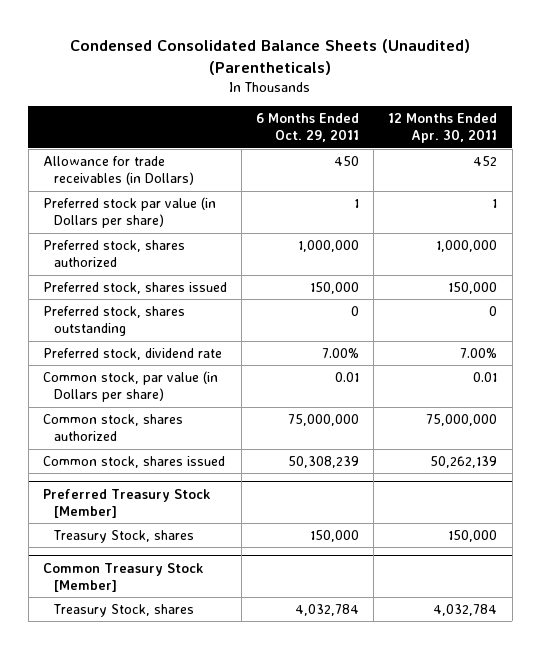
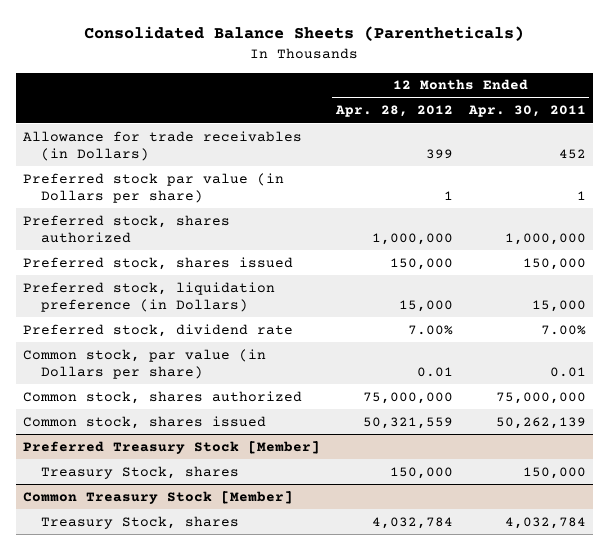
- Condensed Consolidated Balance Sheets (Unaudited) (Parentheticals)
+ Consolidated Balance Sheets (Parentheticals)
- | 6 Months Ended Oct. 29, 2011 | 12 Months Ended Apr. 30, 2011
+ | 12 Months Ended Apr. 28, 2012 | 12 Months Ended Apr. 30, 2011
- Preferred stock, shares outstanding | 0 | 0
+ Preferred stock, liquidation preference (in Dollars) | 15,000 | 15,000

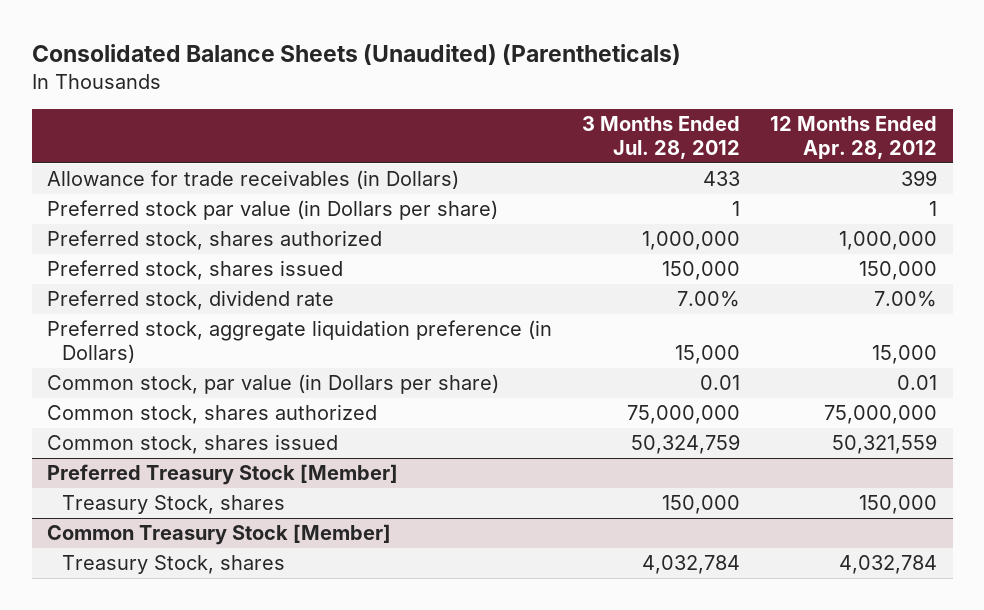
- Consolidated Balance Sheets (Parentheticals)
+ Consolidated Balance Sheets (Unaudited) (Parentheticals)
- | 12 Months Ended Apr. 28, 2012 | 12 Months Ended Apr. 30, 2011
+ | 3 Months Ended Jul. 28, 2012 | 12 Months Ended Apr. 28, 2012
- Preferred stock, liquidation preference (in Dollars) | 15,000 | 15,000
+ Preferred stock, aggregate liquidation preference (in Dollars) | 15,000 | 15,000

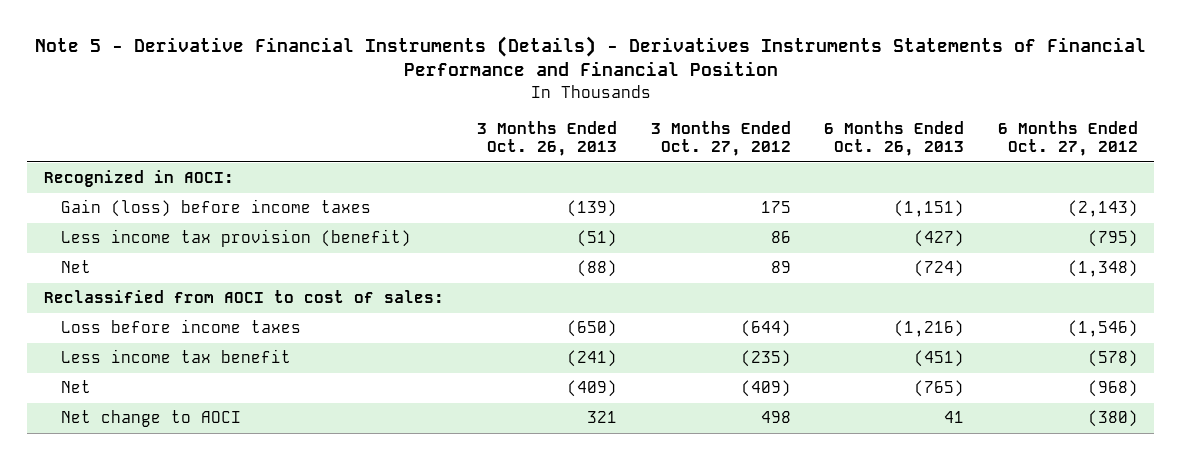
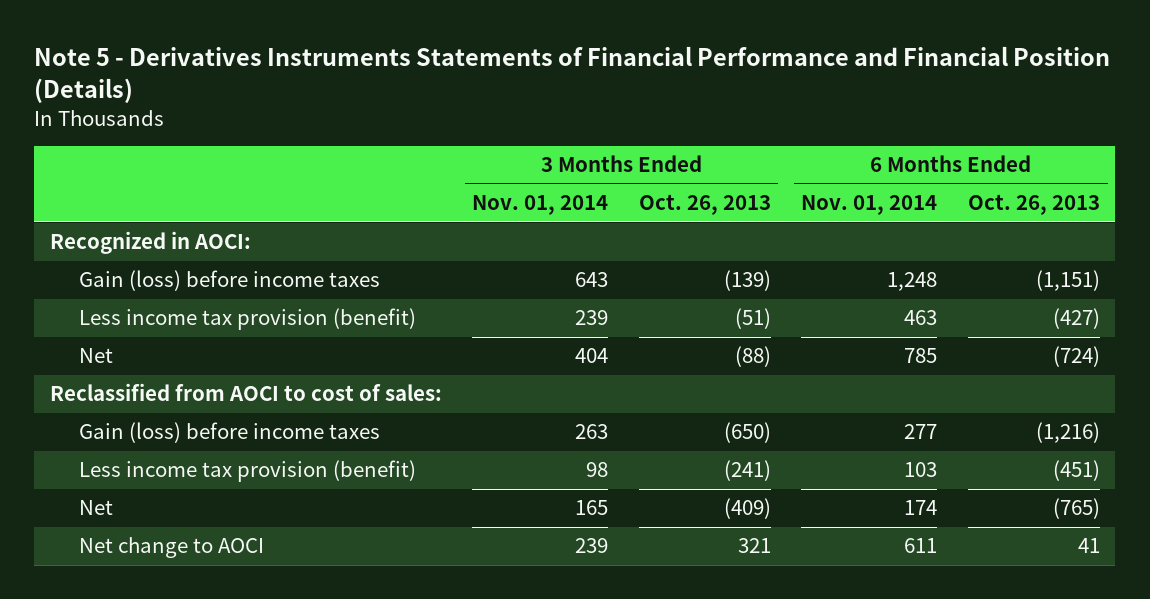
- Note 5 - Derivative Financial Instruments (Details) - Derivatives Instruments Statements of Financial Performance and Financial Position
+ Note 5 - Derivatives Instruments Statements of Financial Performance and Financial Position (Details)
- | 3 Months Ended Oct. 26, 2013 | 3 Months Ended Oct. 27, 2012 | 6 Months Ended Oct. 26, 2013 | 6 Months Ended Oct. 27, 2012
+ | 3 Months Ended Nov. 01, 2014 | 3 Months Ended Oct. 26, 2013 | 6 Months Ended Nov. 01, 2014 | 6 Months Ended Oct. 26, 2013
- Loss before income taxes | (650) | (644) | (1,216) | (1,546)
- Less income tax benefit | (241) | (235) | (451) | (578)
+ Gain (loss) before income taxes | 263 | (650) | 277 | (1,216)
+ Less income tax provision (benefit) | 98 | (241) | 103 | (451)

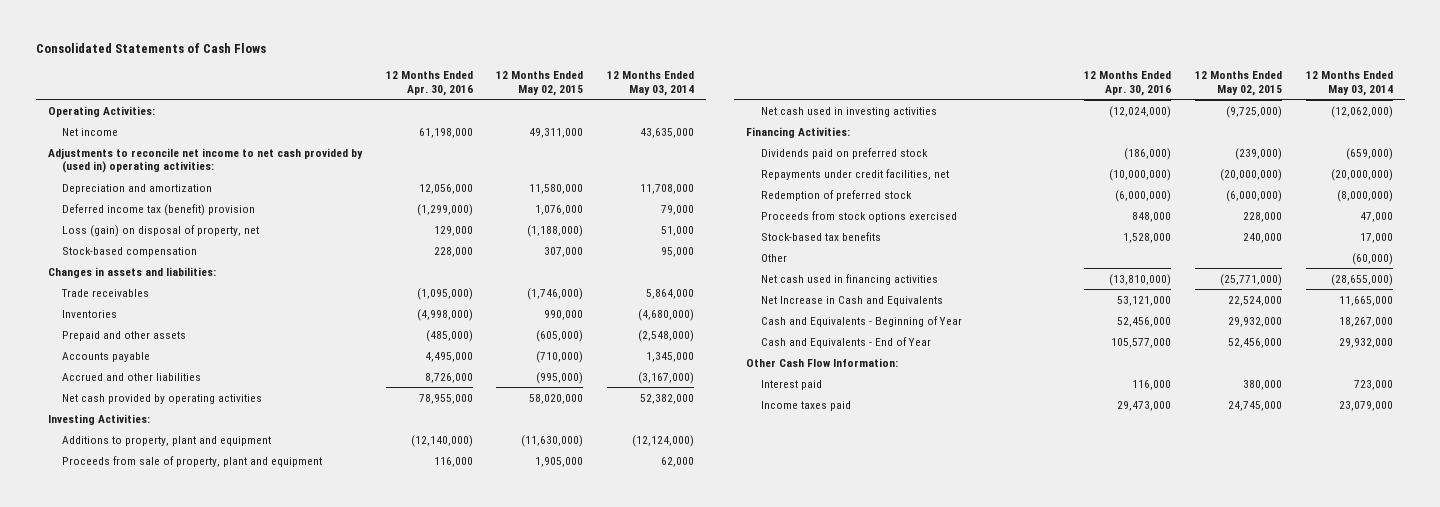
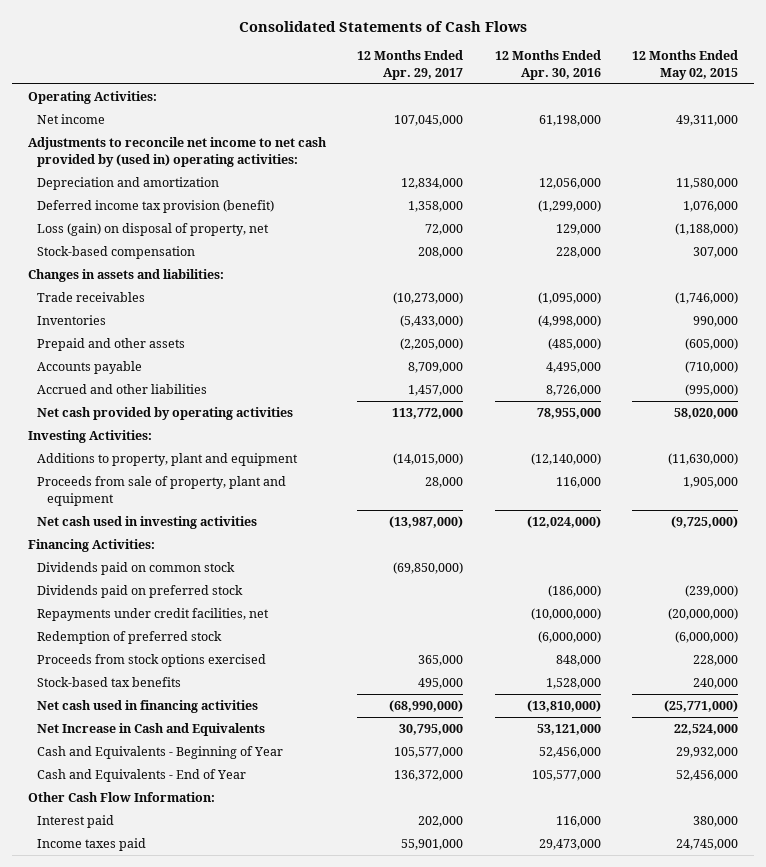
- | 12 Months Ended Apr. 30, 2016 | 12 Months Ended May 02, 2015 | 12 Months Ended May 03, 2014
+ | 12 Months Ended Apr. 29, 2017 | 12 Months Ended Apr. 30, 2016 | 12 Months Ended May 02, 2015
- Deferred income tax (benefit) provision | (1,299,000) | 1,076,000 | 79,000
+ Deferred income tax provision (benefit) | 1,358,000 | (1,299,000) | 1,076,000
+ Dividends paid on common stock | (69,850,000) | |
- Other | | | (60,000)

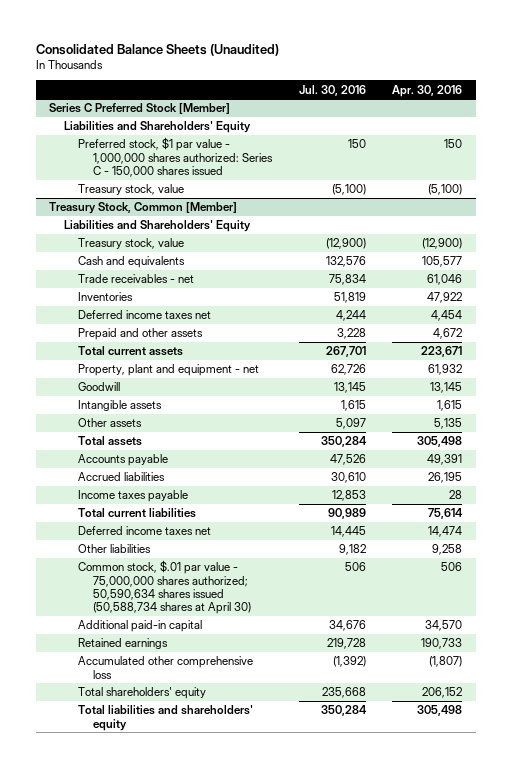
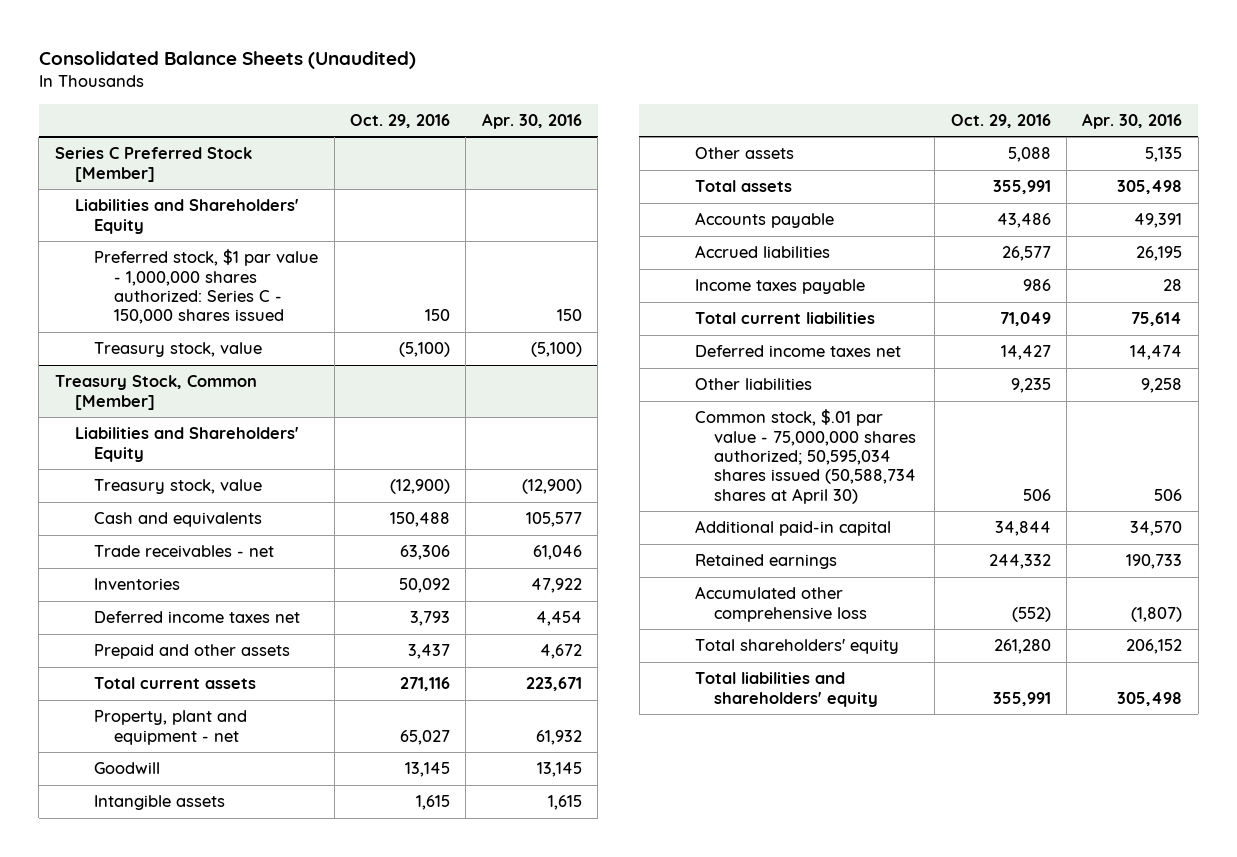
- | Jul. 30, 2016 | Apr. 30, 2016
+ | Oct. 29, 2016 | Apr. 30, 2016
@ Treasury Stock, Common [Member]
- Common stock, $.01 par value - 75,000,000 shares authorized; 50,590,634 shares issued (50,588,734 shares at April 30) | 506 | 506
+ Common stock, $.01 par value - 75,000,000 shares authorized; 50,595,034 shares issued (50,588,734 shares at April 30) | 506 | 506

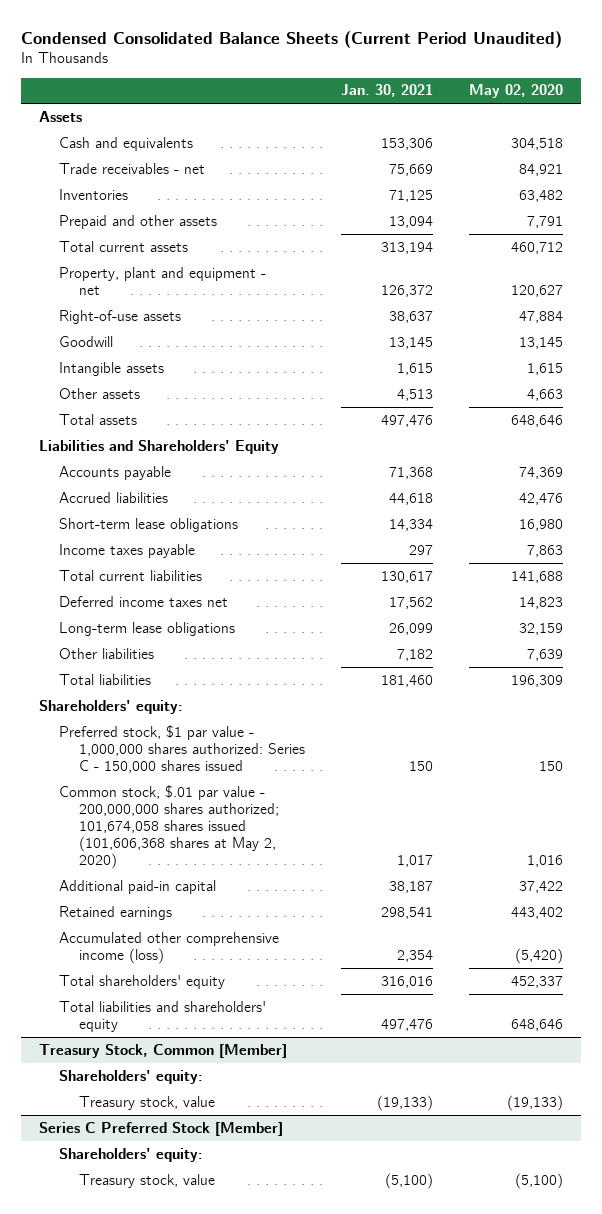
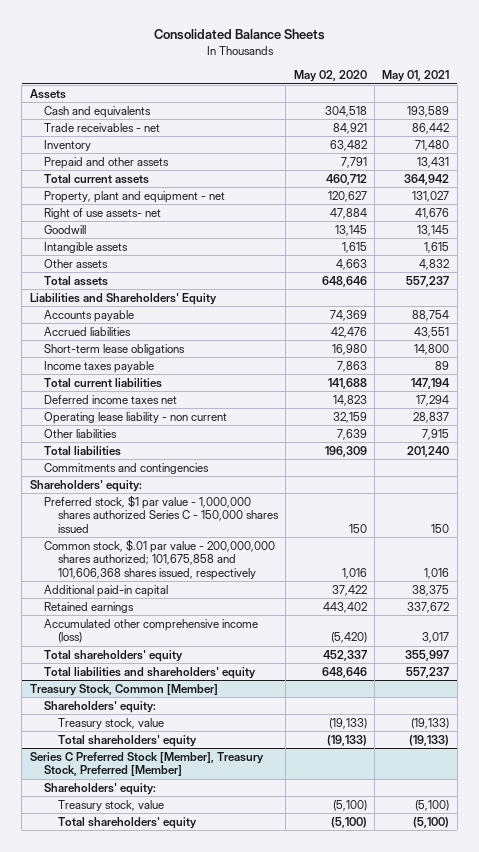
- Condensed Consolidated Balance Sheets (Current Period Unaudited)
+ Consolidated Balance Sheets
- | Jan. 30, 2021 | May 02, 2020
+ | May 02, 2020 | May 01, 2021
- Inventories | 71,125 | 63,482
+ Inventory | 63,482 | 71,480
- Right-of-use assets | 38,637 | 47,884
+ Right of use assets- net | 47,884 | 41,676
- Long-term lease obligations | 26,099 | 32,159
+ Operating lease liability - non current | 32,159 | 28,837
+ Commitments and contingencies
- Preferred stock, $1 par value - 1,000,000 shares authorized: Series C - 150,000 shares issued | 150 | 150
- Common stock, $.01 par value - 200,000,000 shares authorized; 101,674,058 shares issued (101,606,368 shares at May 2, 2020) | 1,017 | 1,016
+ Preferred stock, $1 par value - 1,000,000 shares authorized Series C - 150,000 shares issued | 150 | 150
+ Common stock, $.01 par value - 200,000,000 shares authorized; 101,675,858 and 101,606,368 shares issued, respectively | 1,016 | 1,016
- Series C Preferred Stock [Member]
@ Treasury Stock, Common [Member]
+ Total shareholders' equity | (19,133) | (19,133)
+ Series C Preferred Stock [Member], Treasury Stock, Preferred [Member]
+ Total shareholders' equity | (5,100) | (5,100)

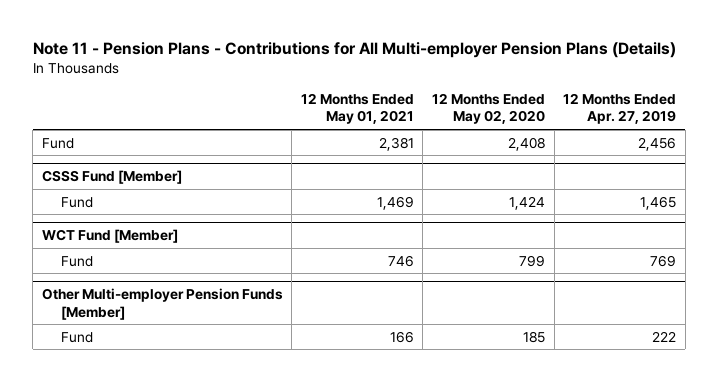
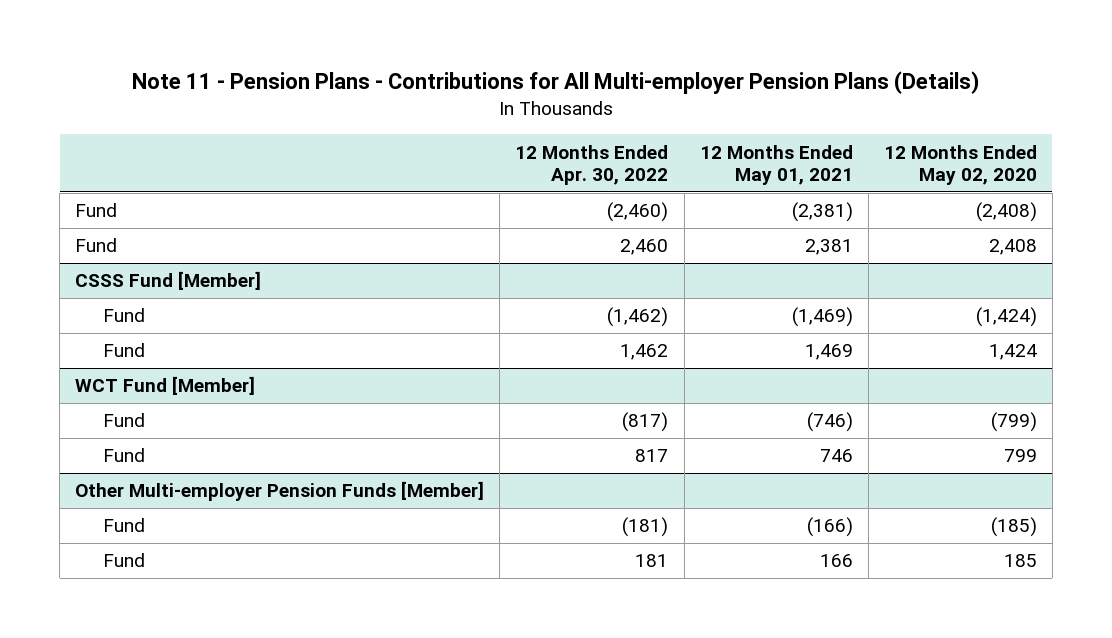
- | 12 Months Ended May 01, 2021 | 12 Months Ended May 02, 2020 | 12 Months Ended Apr. 27, 2019
+ | 12 Months Ended Apr. 30, 2022 | 12 Months Ended May 01, 2021 | 12 Months Ended May 02, 2020
+ Fund | (2,460) | (2,381) | (2,408)
@ CSSS Fund [Member]
+ Fund | (1,462) | (1,469) | (1,424)
@ WCT Fund [Member]
+ Fund | (817) | (746) | (799)
@ Other Multi-employer Pension Funds [Member]
+ Fund | (181) | (166) | (185)

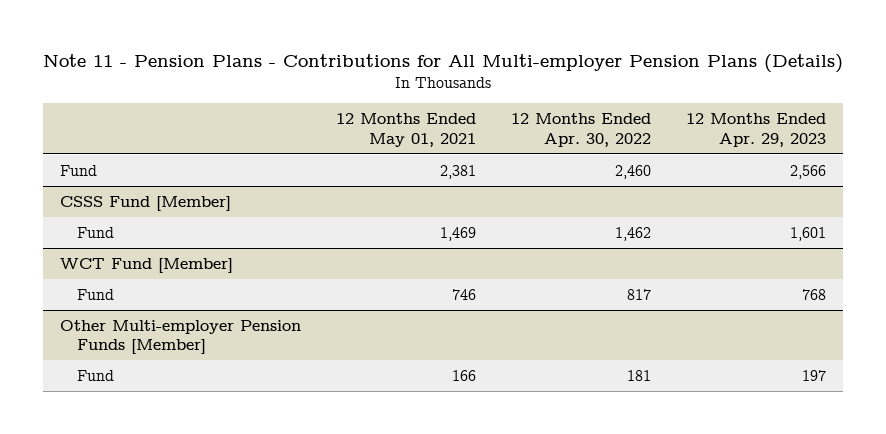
- | 12 Months Ended Apr. 30, 2022 | 12 Months Ended May 01, 2021 | 12 Months Ended May 02, 2020
+ | 12 Months Ended May 01, 2021 | 12 Months Ended Apr. 30, 2022 | 12 Months Ended Apr. 29, 2023
- Fund | (2,460) | (2,381) | (2,408)
@ CSSS Fund [Member]
- Fund | (1,462) | (1,469) | (1,424)
@ WCT Fund [Member]
- Fund | (817) | (746) | (799)
@ Other Multi-employer Pension Funds [Member]
- Fund | (181) | (166) | (185)

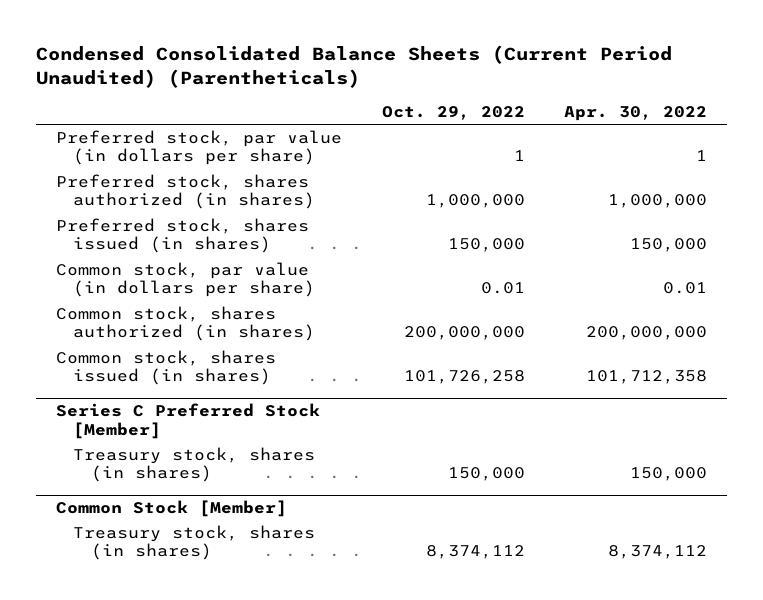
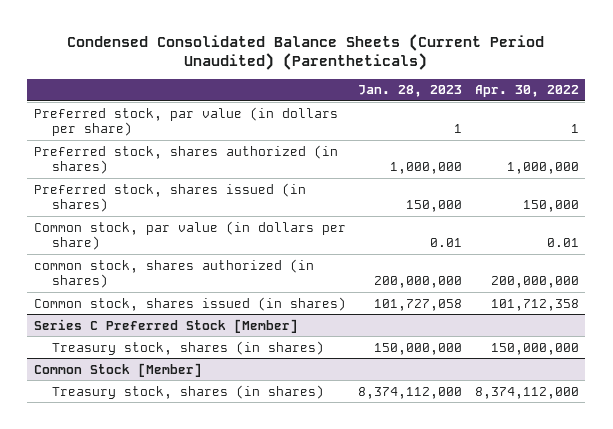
- | Oct. 29, 2022 | Apr. 30, 2022
+ | Jan. 28, 2023 | Apr. 30, 2022
- Common stock, shares authorized (in shares) | 200,000,000 | 200,000,000
+ common stock, shares authorized (in shares) | 200,000,000 | 200,000,000
@ Series C Preferred Stock [Member]
- Treasury stock, shares (in shares) | 150,000 | 150,000
+ Treasury stock, shares (in shares) | 150,000,000 | 150,000,000
@ Common Stock [Member]
- Treasury stock, shares (in shares) | 8,374,112 | 8,374,112
+ Treasury stock, shares (in shares) | 8,374,112,000 | 8,374,112,000

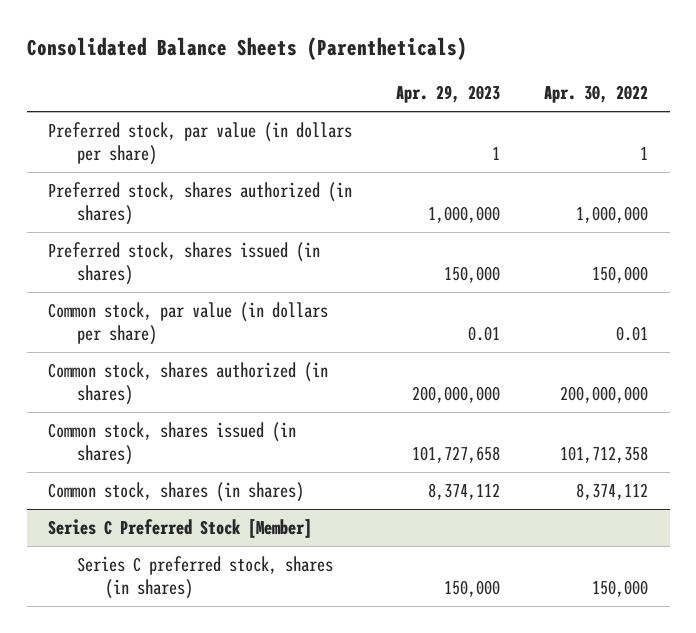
- Condensed Consolidated Balance Sheets (Current Period Unaudited) (Parentheticals)
+ Consolidated Balance Sheets (Parentheticals)
- | Jan. 28, 2023 | Apr. 30, 2022
+ | Apr. 29, 2023 | Apr. 30, 2022
- common stock, shares authorized (in shares) | 200,000,000 | 200,000,000
+ Common stock, shares authorized (in shares) | 200,000,000 | 200,000,000
+ Common stock, shares (in shares) | 8,374,112 | 8,374,112
@ Series C Preferred Stock [Member]
- Treasury stock, shares (in shares) | 150,000,000 | 150,000,000
- Common Stock [Member]
- Treasury stock, shares (in shares) | 8,374,112,000 | 8,374,112,000
@ Series C Preferred Stock [Member]
+ Series C preferred stock, shares (in shares) | 150,000 | 150,000

